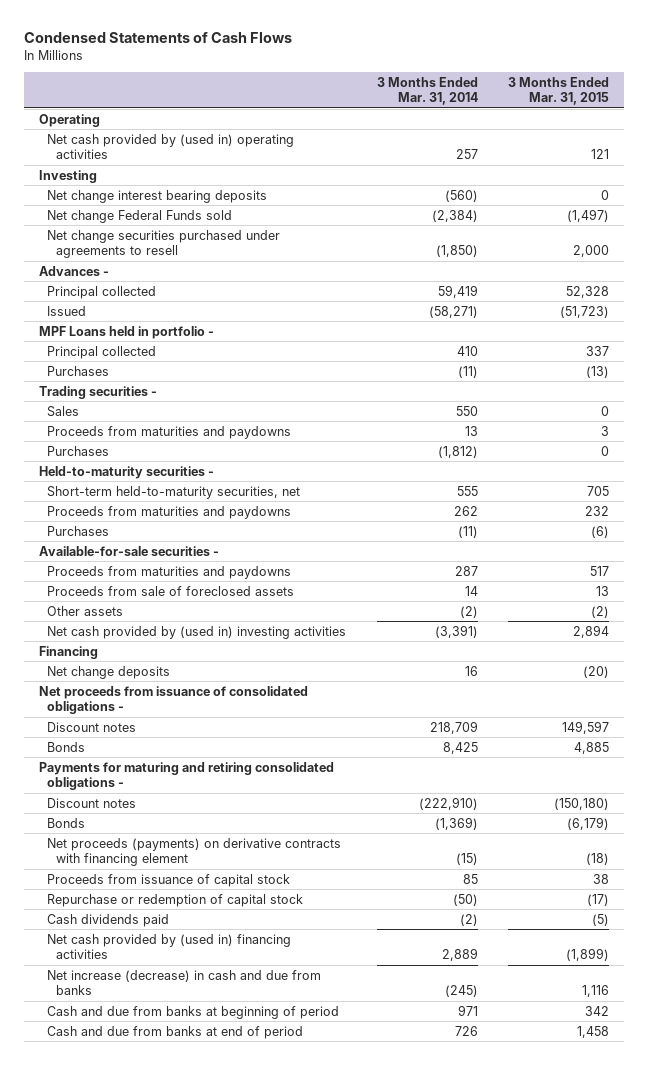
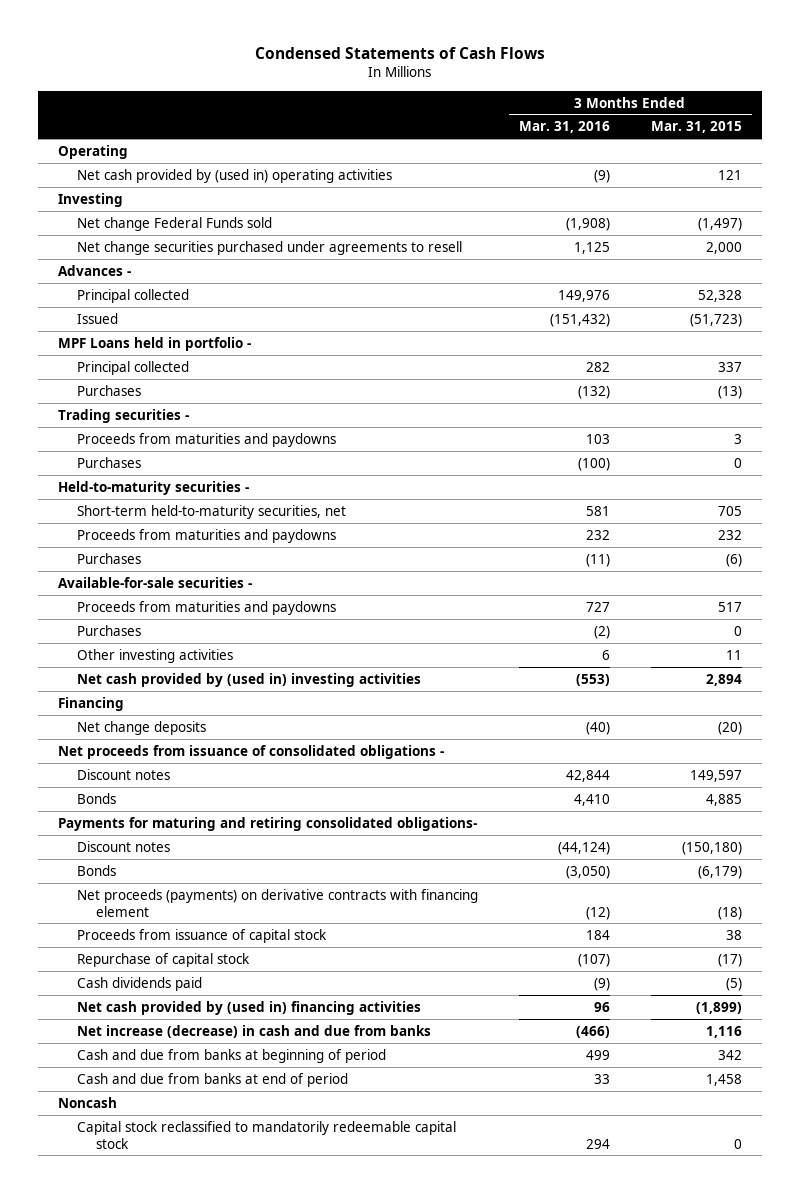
- | 3 Months Ended Mar. 31, 2014 | 3 Months Ended Mar. 31, 2015
+ | 3 Months Ended Mar. 31, 2016 | 3 Months Ended Mar. 31, 2015
- Net change interest bearing deposits | (560) | 0
- Sales | 550 | 0
- Proceeds from sale of foreclosed assets | 14 | 13
- Other assets | (2) | (2)
+ Purchases | (2) | 0
+ Other investing activities | 6 | 11
- Payments for maturing and retiring consolidated obligations -
+ Payments for maturing and retiring consolidated obligations-
- Repurchase or redemption of capital stock | (50) | (17)
+ Repurchase of capital stock | (107) | (17)
+ Noncash
+ Capital stock reclassified to mandatorily redeemable capital stock | 294 | 0

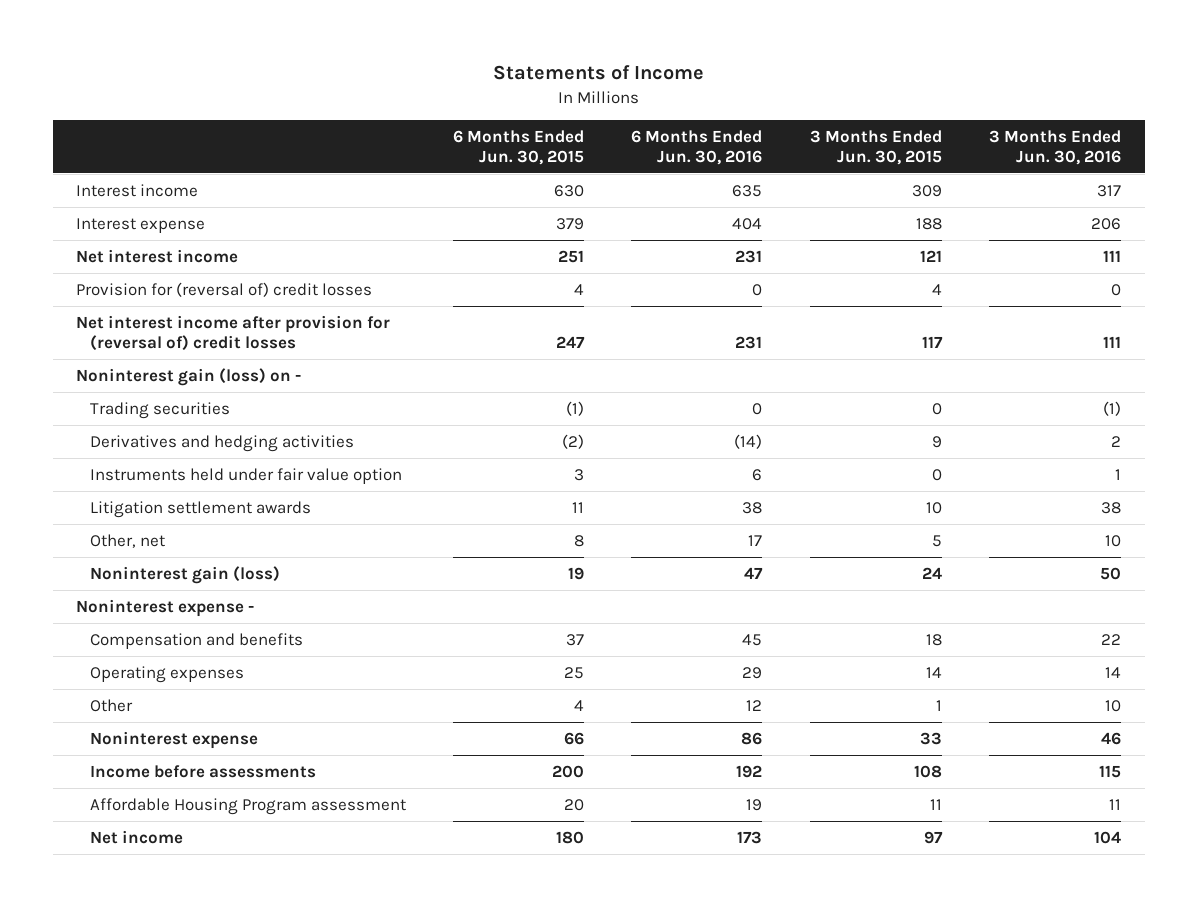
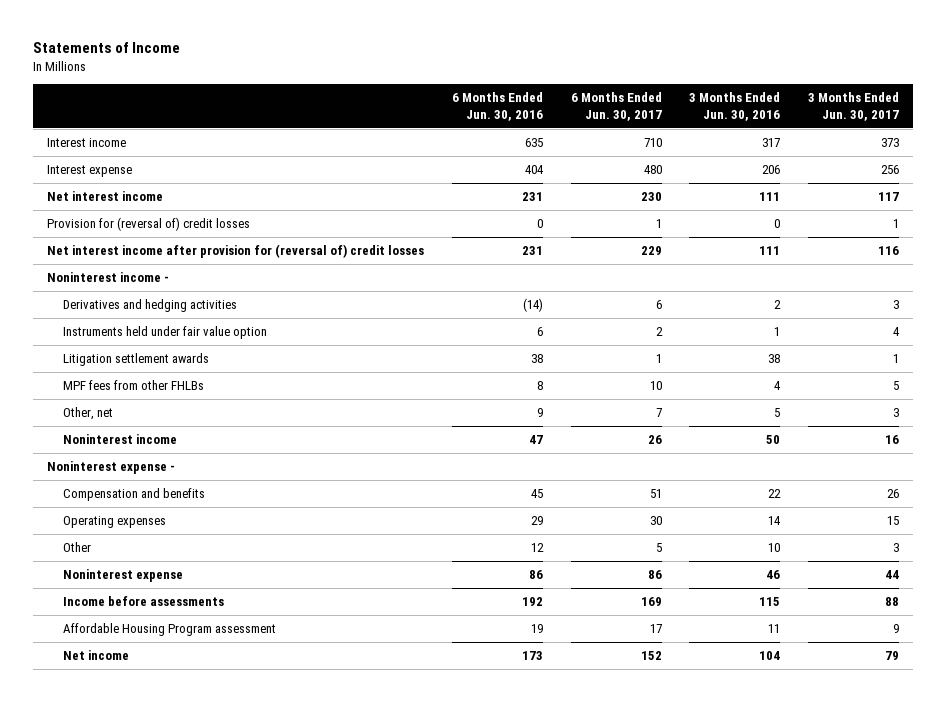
- | 6 Months Ended Jun. 30, 2015 | 6 Months Ended Jun. 30, 2016 | 3 Months Ended Jun. 30, 2015 | 3 Months Ended Jun. 30, 2016
+ | 6 Months Ended Jun. 30, 2016 | 6 Months Ended Jun. 30, 2017 | 3 Months Ended Jun. 30, 2016 | 3 Months Ended Jun. 30, 2017
- Noninterest gain (loss) on -
- Trading securities | (1) | 0 | 0 | (1)
+ Noninterest income -
- Other, net | 8 | 17 | 5 | 10
- Noninterest gain (loss) | 19 | 47 | 24 | 50
+ MPF fees from other FHLBs | 8 | 10 | 4 | 5
+ Other, net | 9 | 7 | 5 | 3
+ Noninterest income | 47 | 26 | 50 | 16

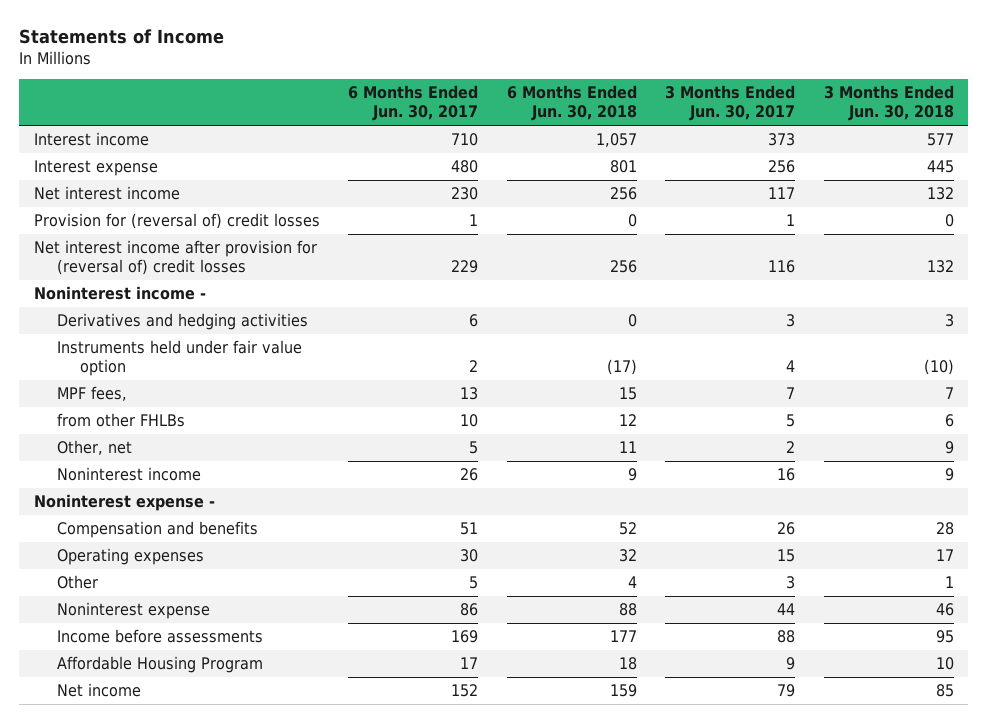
- | 6 Months Ended Jun. 30, 2016 | 6 Months Ended Jun. 30, 2017 | 3 Months Ended Jun. 30, 2016 | 3 Months Ended Jun. 30, 2017
+ | 6 Months Ended Jun. 30, 2017 | 6 Months Ended Jun. 30, 2018 | 3 Months Ended Jun. 30, 2017 | 3 Months Ended Jun. 30, 2018
- Litigation settlement awards | 38 | 1 | 38 | 1
- MPF fees from other FHLBs | 8 | 10 | 4 | 5
- Other, net | 9 | 7 | 5 | 3
+ MPF fees, | 13 | 15 | 7 | 7
+ from other FHLBs | 10 | 12 | 5 | 6
+ Other, net | 5 | 11 | 2 | 9
- Affordable Housing Program assessment | 19 | 17 | 11 | 9
+ Affordable Housing Program | 17 | 18 | 9 | 10

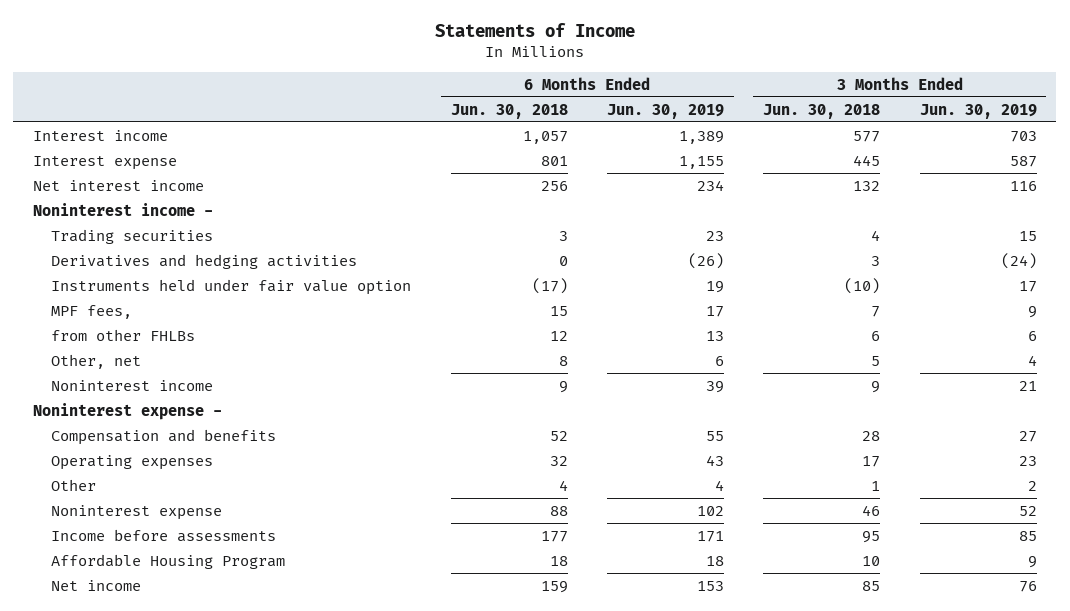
- | 6 Months Ended Jun. 30, 2017 | 6 Months Ended Jun. 30, 2018 | 3 Months Ended Jun. 30, 2017 | 3 Months Ended Jun. 30, 2018
+ | 6 Months Ended Jun. 30, 2018 | 6 Months Ended Jun. 30, 2019 | 3 Months Ended Jun. 30, 2018 | 3 Months Ended Jun. 30, 2019
- Provision for (reversal of) credit losses | 1 | 0 | 1 | 0
- Net interest income after provision for (reversal of) credit losses | 229 | 256 | 116 | 132
+ Trading securities | 3 | 23 | 4 | 15
- Other, net | 5 | 11 | 2 | 9
+ Other, net | 8 | 6 | 5 | 4

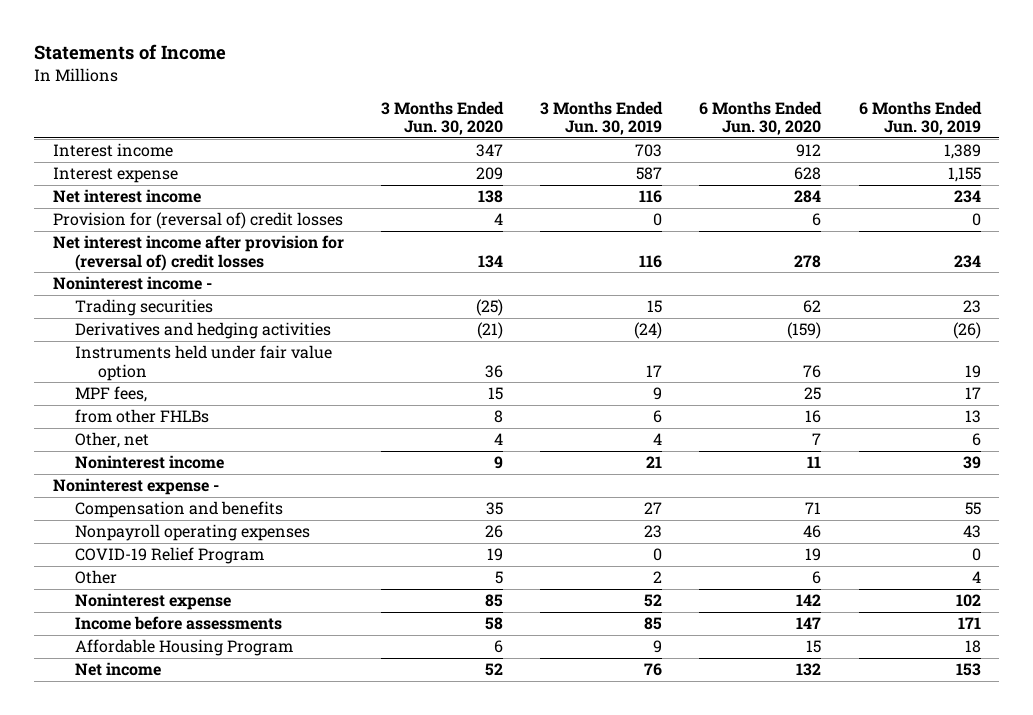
- | 6 Months Ended Jun. 30, 2018 | 6 Months Ended Jun. 30, 2019 | 3 Months Ended Jun. 30, 2018 | 3 Months Ended Jun. 30, 2019
+ | 3 Months Ended Jun. 30, 2020 | 3 Months Ended Jun. 30, 2019 | 6 Months Ended Jun. 30, 2020 | 6 Months Ended Jun. 30, 2019
+ Provision for (reversal of) credit losses | 4 | 0 | 6 | 0
+ Net interest income after provision for (reversal of) credit losses | 134 | 116 | 278 | 234
- Operating expenses | 32 | 43 | 17 | 23
+ Nonpayroll operating expenses | 26 | 23 | 46 | 43
+ COVID-19 Relief Program | 19 | 0 | 19 | 0

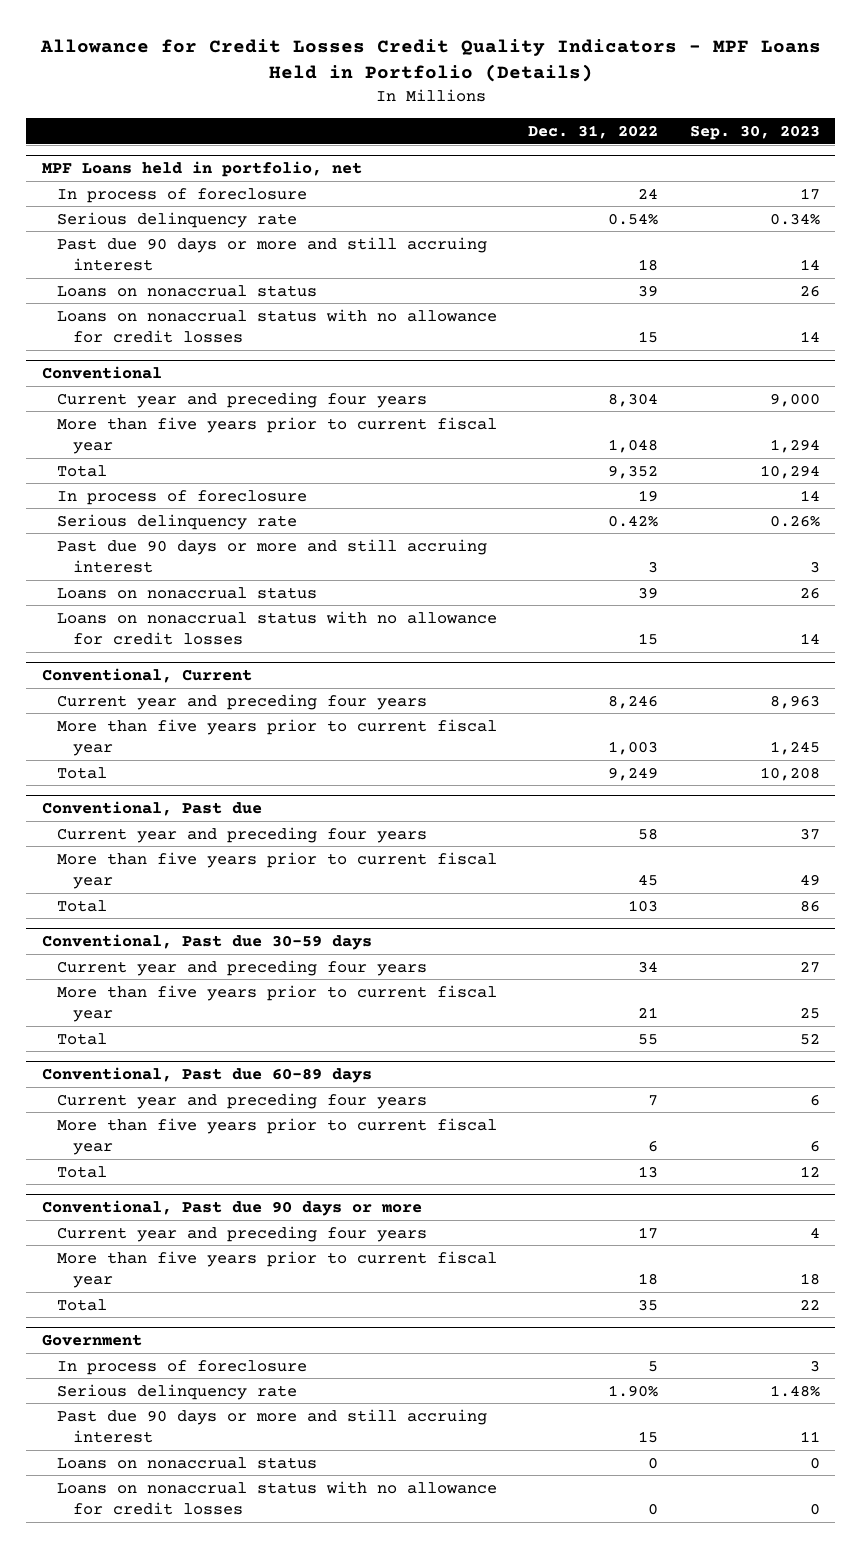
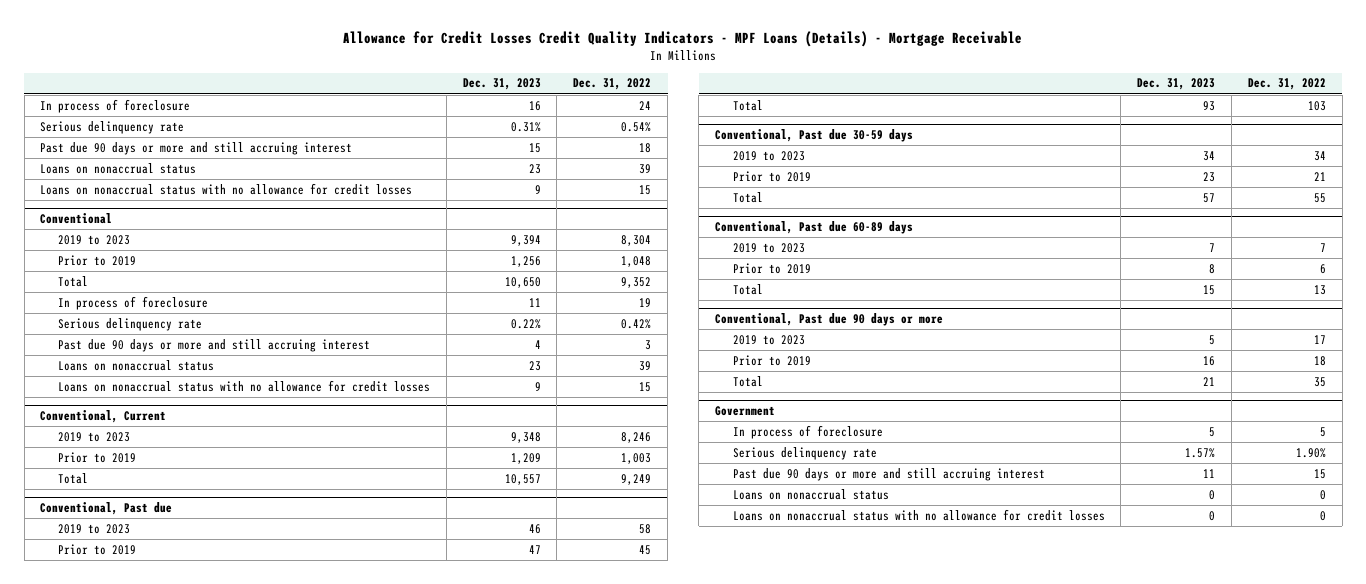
- Allowance for Credit Losses Credit Quality Indicators - MPF Loans Held in Portfolio (Details)
+ Allowance for Credit Losses Credit Quality Indicators - MPF Loans (Details) - Mortgage Receivable
- | Dec. 31, 2022 | Sep. 30, 2023
+ | Dec. 31, 2023 | Dec. 31, 2022
- MPF Loans held in portfolio, net
@ Conventional
- Current year and preceding four years | 8,304 | 9,000
- More than five years prior to current fiscal year | 1,048 | 1,294
+ 2019 to 2023 | 9,394 | 8,304
+ Prior to 2019 | 1,256 | 1,048
@ Conventional, Current
- Current year and preceding four years | 8,246 | 8,963
- More than five years prior to current fiscal year | 1,003 | 1,245
+ 2019 to 2023 | 9,348 | 8,246
+ Prior to 2019 | 1,209 | 1,003
@ Conventional, Past due
- Current year and preceding four years | 58 | 37
- More than five years prior to current fiscal year | 45 | 49
+ 2019 to 2023 | 46 | 58
+ Prior to 2019 | 47 | 45
@ Conventional, Past due 30-59 days
- Current year and preceding four years | 34 | 27
- More than five years prior to current fiscal year | 21 | 25
+ 2019 to 2023 | 34 | 34
+ Prior to 2019 | 23 | 21
@ Conventional, Past due 60-89 days
- Current year and preceding four years | 7 | 6
- More than five years prior to current fiscal year | 6 | 6
+ 2019 to 2023 | 7 | 7
+ Prior to 2019 | 8 | 6
@ Conventional, Past due 90 days or more
- Current year and preceding four years | 17 | 4
- More than five years prior to current fiscal year | 18 | 18
+ 2019 to 2023 | 5 | 17
+ Prior to 2019 | 16 | 18

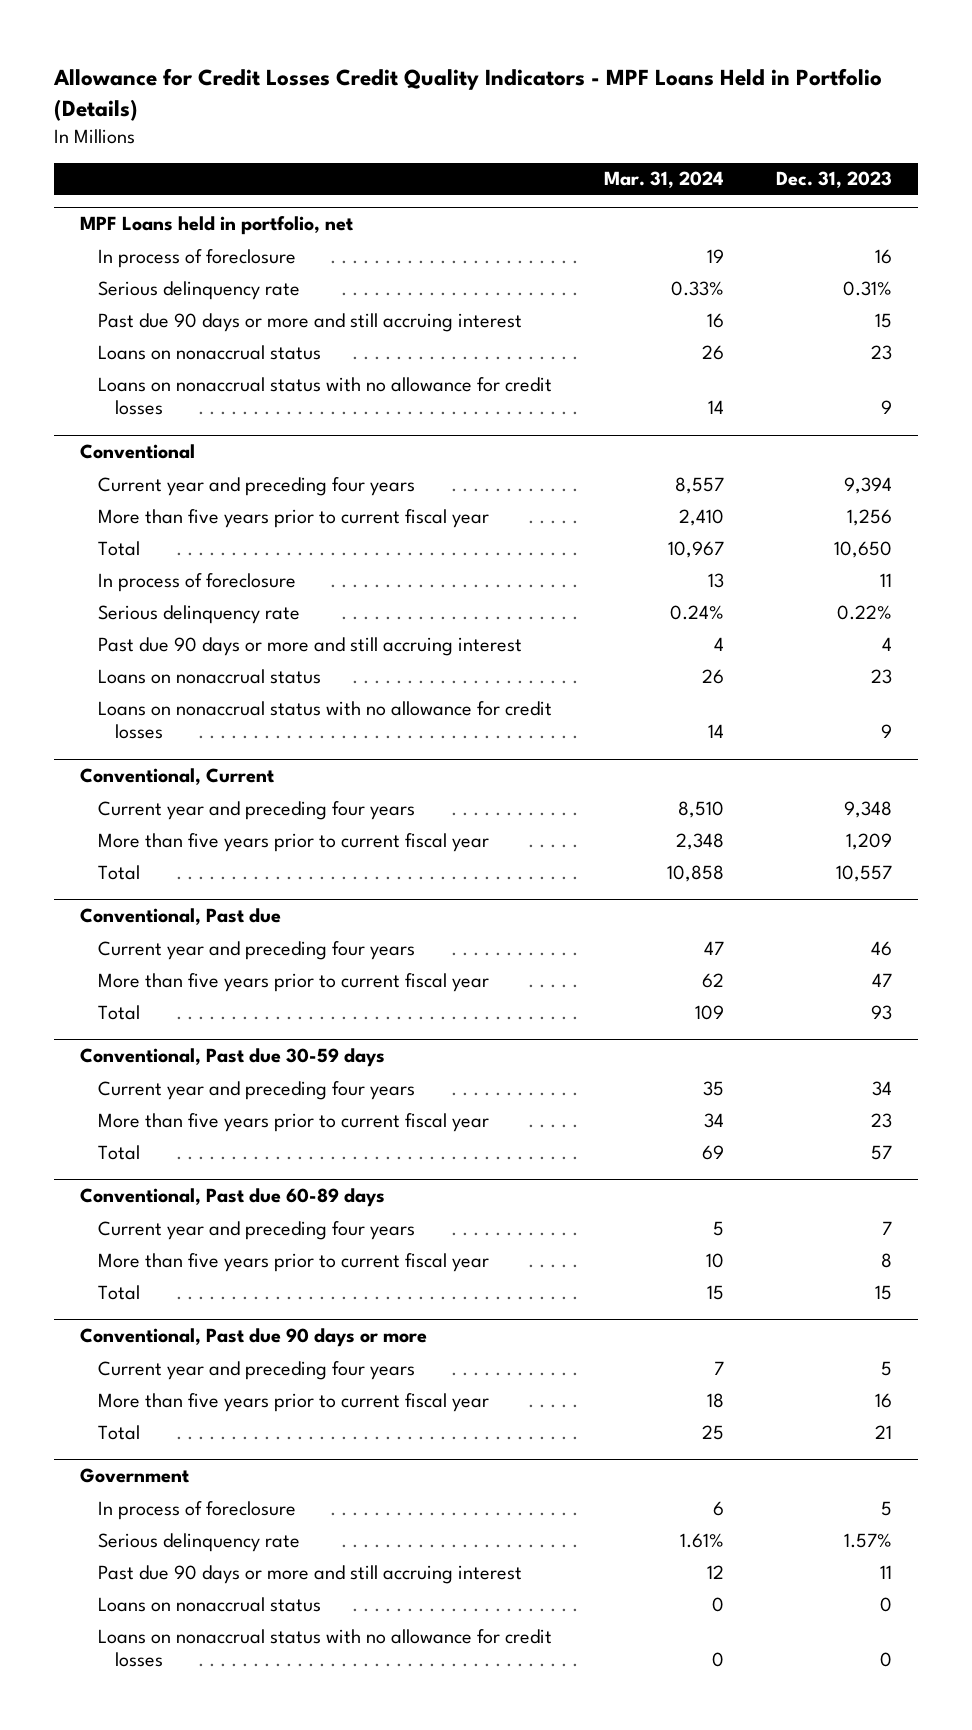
- Allowance for Credit Losses Credit Quality Indicators - MPF Loans (Details) - Mortgage Receivable
+ Allowance for Credit Losses Credit Quality Indicators - MPF Loans Held in Portfolio (Details)
- | Dec. 31, 2023 | Dec. 31, 2022
+ | Mar. 31, 2024 | Dec. 31, 2023
+ MPF Loans held in portfolio, net
@ Conventional
- 2019 to 2023 | 9,394 | 8,304
- Prior to 2019 | 1,256 | 1,048
+ Current year and preceding four years | 8,557 | 9,394
+ More than five years prior to current fiscal year | 2,410 | 1,256
@ Conventional, Current
- 2019 to 2023 | 9,348 | 8,246
- Prior to 2019 | 1,209 | 1,003
+ Current year and preceding four years | 8,510 | 9,348
+ More than five years prior to current fiscal year | 2,348 | 1,209
@ Conventional, Past due
- 2019 to 2023 | 46 | 58
- Prior to 2019 | 47 | 45
+ Current year and preceding four years | 47 | 46
+ More than five years prior to current fiscal year | 62 | 47
@ Conventional, Past due 30-59 days
- 2019 to 2023 | 34 | 34
- Prior to 2019 | 23 | 21
+ Current year and preceding four years | 35 | 34
+ More than five years prior to current fiscal year | 34 | 23
@ Conventional, Past due 60-89 days
- 2019 to 2023 | 7 | 7
- Prior to 2019 | 8 | 6
+ Current year and preceding four years | 5 | 7
+ More than five years prior to current fiscal year | 10 | 8
@ Conventional, Past due 90 days or more
- 2019 to 2023 | 5 | 17
- Prior to 2019 | 16 | 18
+ Current year and preceding four years | 7 | 5
+ More than five years prior to current fiscal year | 18 | 16

